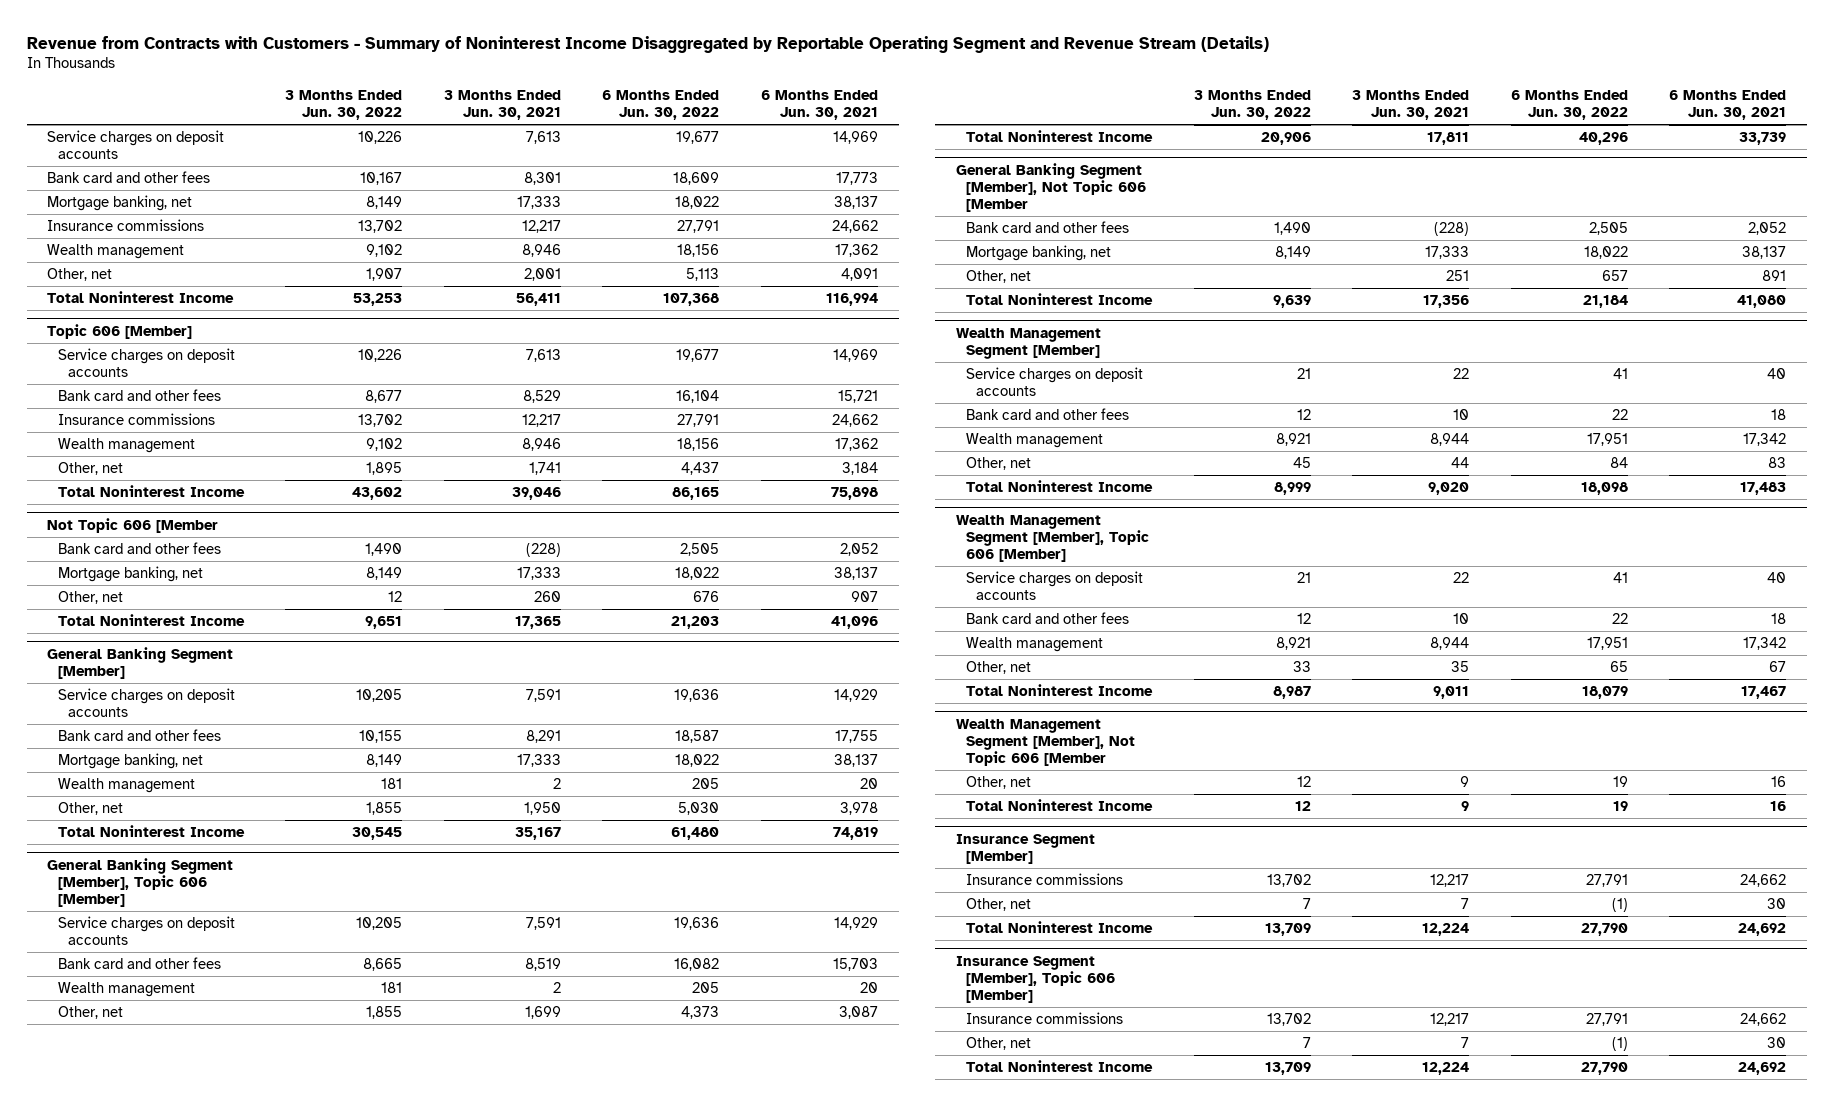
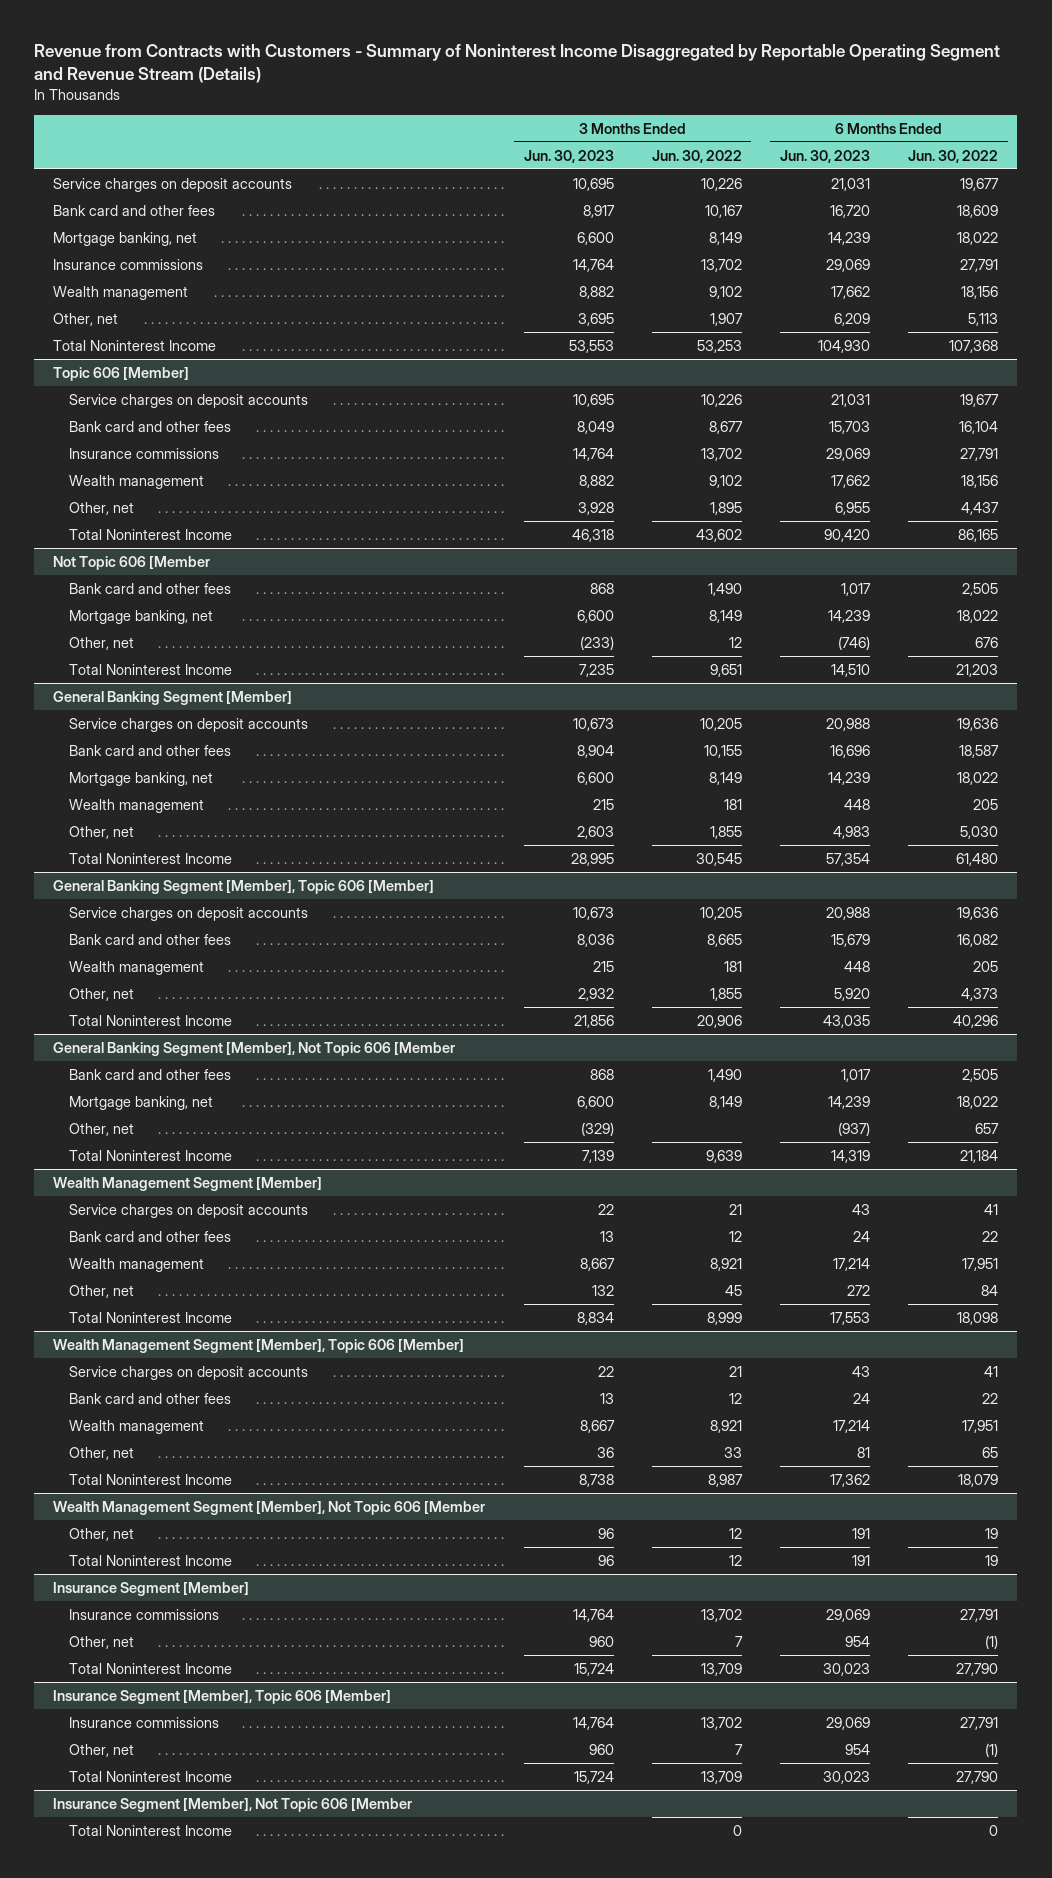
- | 3 Months Ended Jun. 30, 2022 | 3 Months Ended Jun. 30, 2021 | 6 Months Ended Jun. 30, 2022 | 6 Months Ended Jun. 30, 2021
+ | 3 Months Ended Jun. 30, 2023 | 3 Months Ended Jun. 30, 2022 | 6 Months Ended Jun. 30, 2023 | 6 Months Ended Jun. 30, 2022
+ Insurance Segment [Member], Not Topic 606 [Member
+ Total Noninterest Income | | 0 | | 0

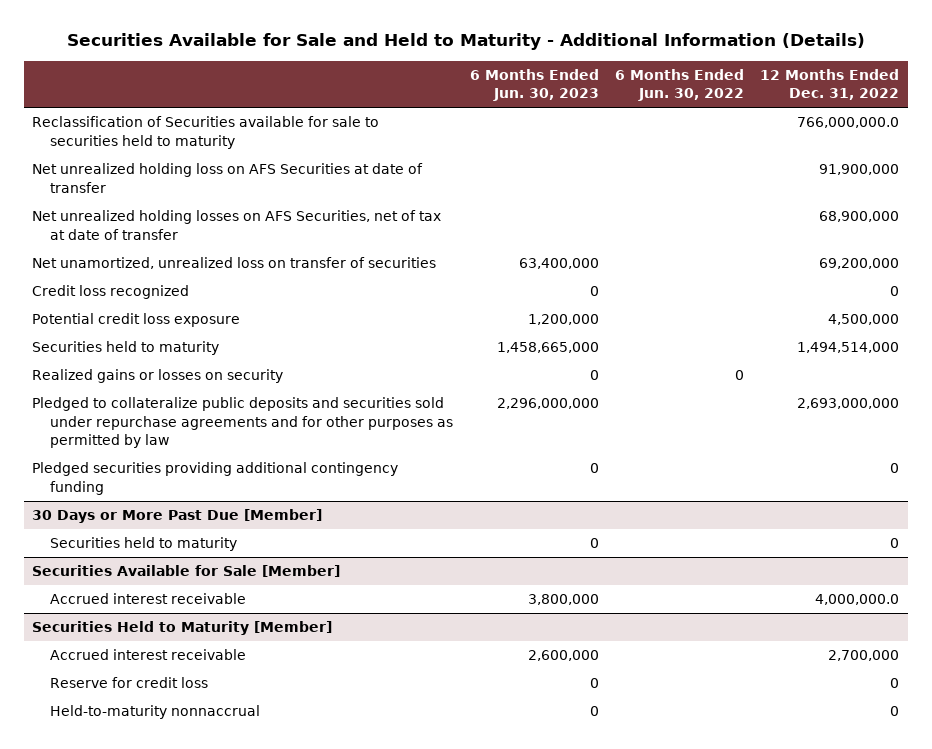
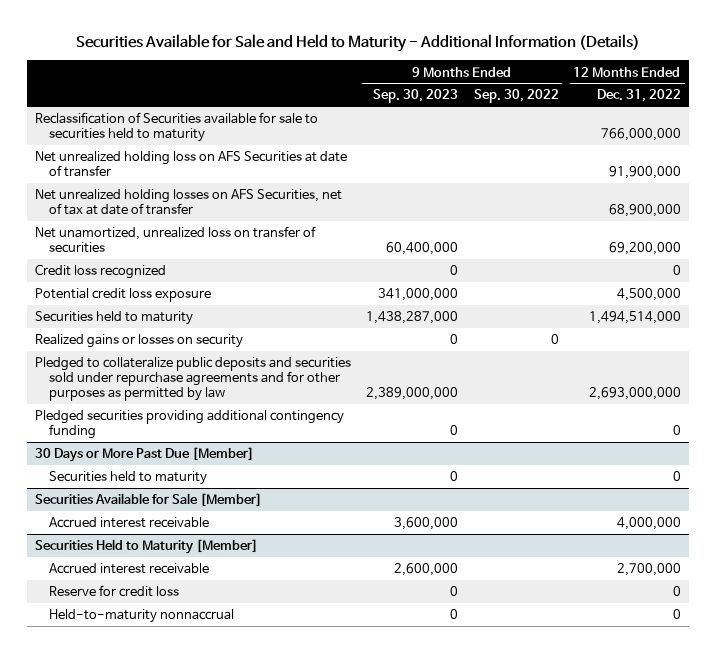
- | 6 Months Ended Jun. 30, 2023 | 6 Months Ended Jun. 30, 2022 | 12 Months Ended Dec. 31, 2022
+ | 9 Months Ended Sep. 30, 2023 | 9 Months Ended Sep. 30, 2022 | 12 Months Ended Dec. 31, 2022
- Reclassification of Securities available for sale to securities held to maturity | | | 766,000,000.0
+ Reclassification of Securities available for sale to securities held to maturity | | | 766,000,000
@ Securities Available for Sale [Member]
- Accrued interest receivable | 3,800,000 | | 4,000,000.0
+ Accrued interest receivable | 3,600,000 | | 4,000,000

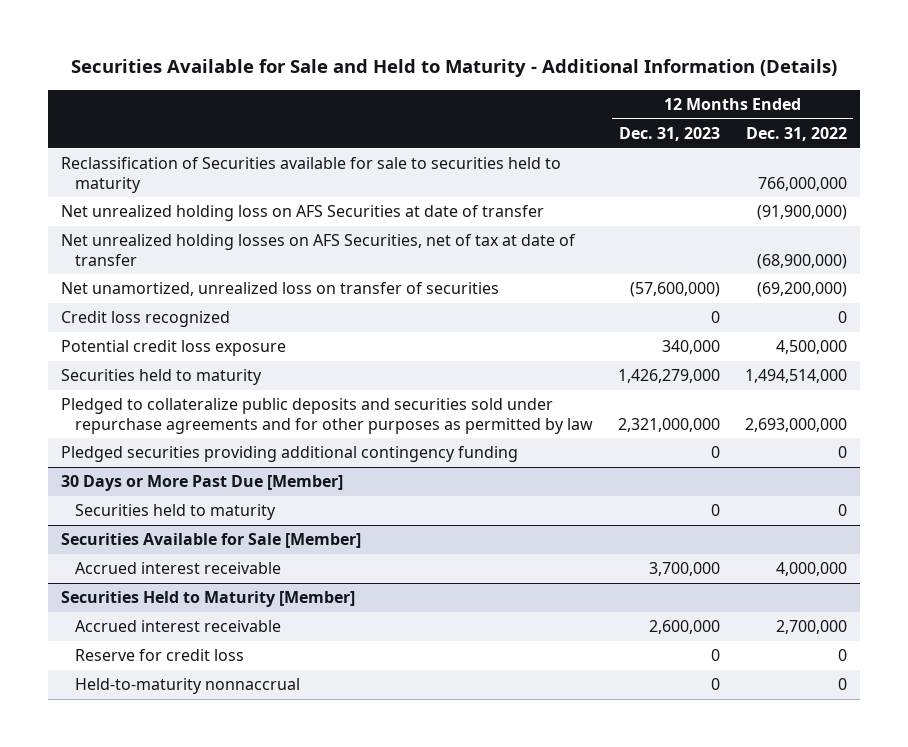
- | 9 Months Ended Sep. 30, 2023 | 9 Months Ended Sep. 30, 2022 | 12 Months Ended Dec. 31, 2022
+ | 12 Months Ended Dec. 31, 2023 | 12 Months Ended Dec. 31, 2022
- Net unrealized holding loss on AFS Securities at date of transfer | | | 91,900,000
- Net unrealized holding losses on AFS Securities, net of tax at date of transfer | | | 68,900,000
- Net unamortized, unrealized loss on transfer of securities | 60,400,000 | | 69,200,000
+ Net unrealized holding loss on AFS Securities at date of transfer | | (91,900,000)
+ Net unrealized holding losses on AFS Securities, net of tax at date of transfer | | (68,900,000)
+ Net unamortized, unrealized loss on transfer of securities | (57,600,000) | (69,200,000)
- Realized gains or losses on security | 0 | 0 |

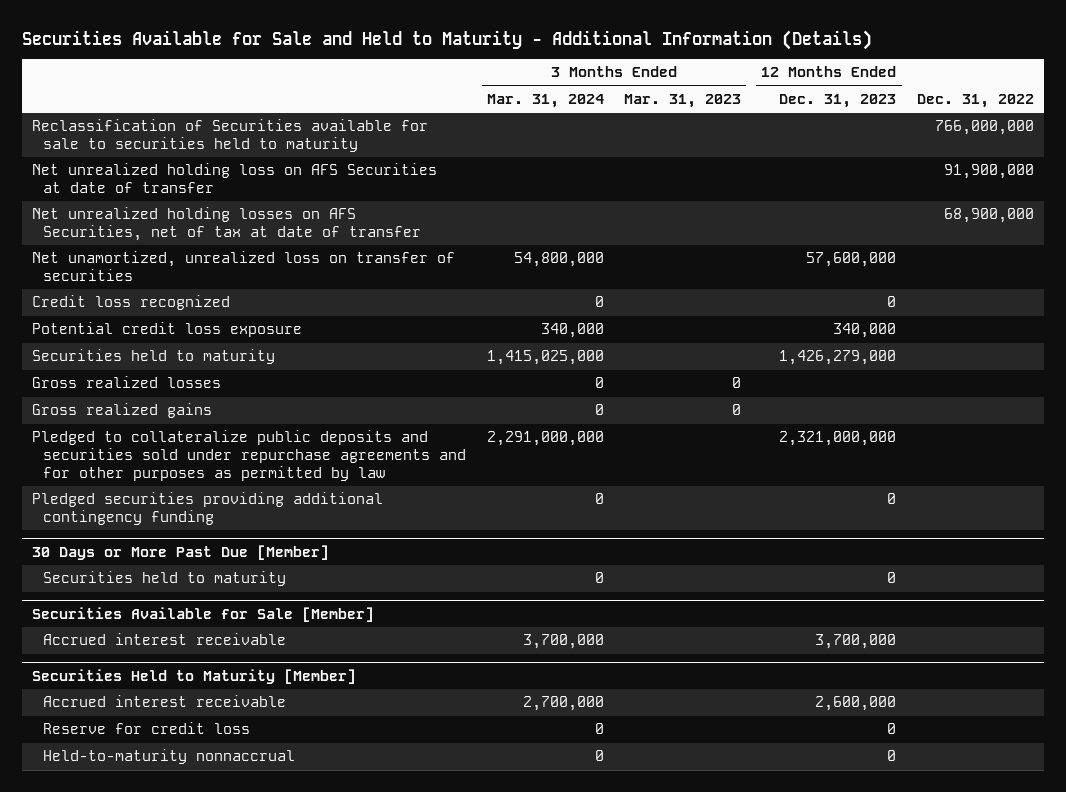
- | 12 Months Ended Dec. 31, 2023 | 12 Months Ended Dec. 31, 2022
+ | 3 Months Ended Mar. 31, 2024 | 3 Months Ended Mar. 31, 2023 | 12 Months Ended Dec. 31, 2023 | Dec. 31, 2022
- Net unamortized, unrealized loss on transfer of securities | (57,600,000) | (69,200,000)
+ Net unamortized, unrealized loss on transfer of securities | 54,800,000 | | 57,600,000 |
+ Gross realized losses | 0 | 0 | |
+ Gross realized gains | 0 | 0 | |

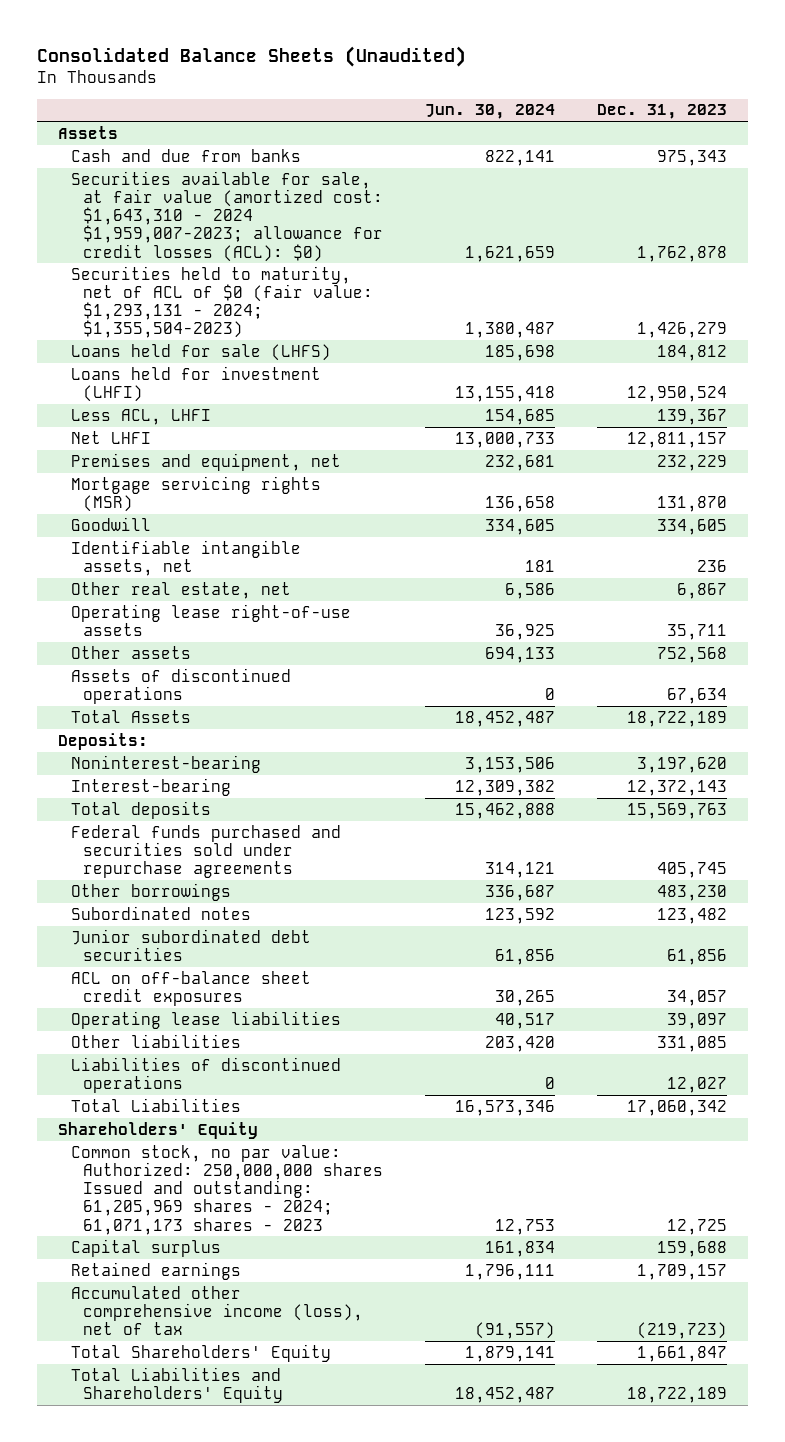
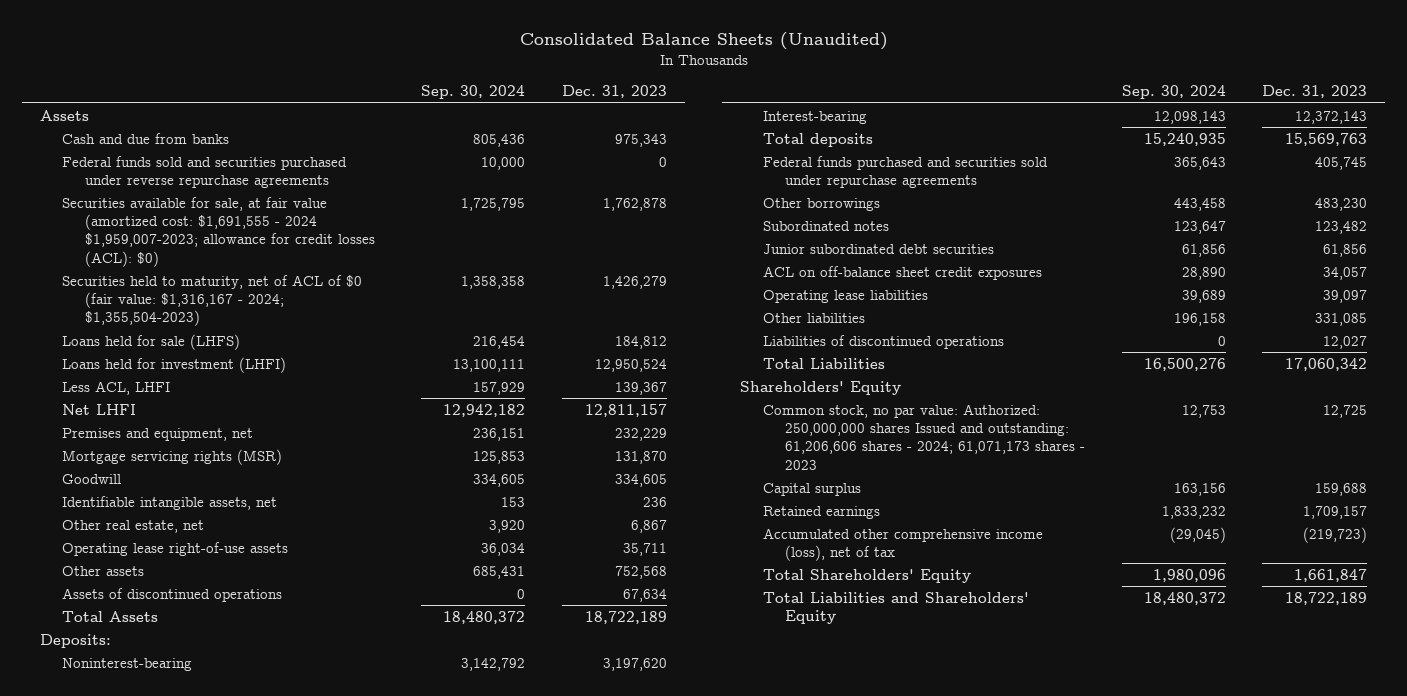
- | Jun. 30, 2024 | Dec. 31, 2023
+ | Sep. 30, 2024 | Dec. 31, 2023
- Securities available for sale, at fair value (amortized cost: $1,643,310 - 2024 $1,959,007-2023; allowance for credit losses (ACL): $0) | 1,621,659 | 1,762,878
- Securities held to maturity, net of ACL of $0 (fair value: $1,293,131 - 2024; $1,355,504-2023) | 1,380,487 | 1,426,279
+ Federal funds sold and securities purchased under reverse repurchase agreements | 10,000 | 0
+ Securities available for sale, at fair value (amortized cost: $1,691,555 - 2024 $1,959,007-2023; allowance for credit losses (ACL): $0) | 1,725,795 | 1,762,878
+ Securities held to maturity, net of ACL of $0 (fair value: $1,316,167 - 2024; $1,355,504-2023) | 1,358,358 | 1,426,279
- Common stock, no par value: Authorized: 250,000,000 shares Issued and outstanding: 61,205,969 shares - 2024; 61,071,173 shares - 2023 | 12,753 | 12,725
+ Common stock, no par value: Authorized: 250,000,000 shares Issued and outstanding: 61,206,606 shares - 2024; 61,071,173 shares - 2023 | 12,753 | 12,725

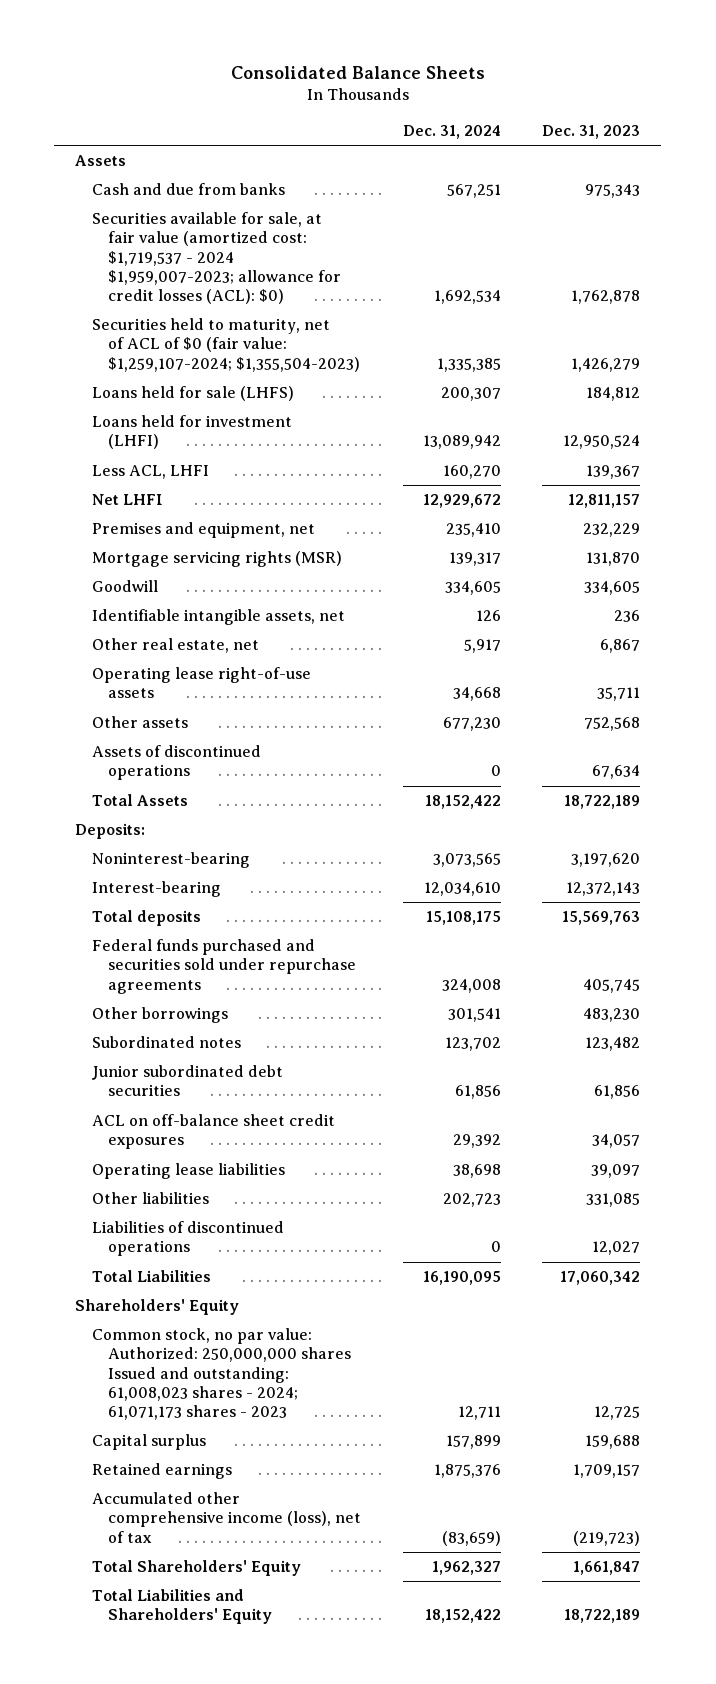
- Consolidated Balance Sheets (Unaudited)
+ Consolidated Balance Sheets
- | Sep. 30, 2024 | Dec. 31, 2023
+ | Dec. 31, 2024 | Dec. 31, 2023
- Federal funds sold and securities purchased under reverse repurchase agreements | 10,000 | 0
- Securities available for sale, at fair value (amortized cost: $1,691,555 - 2024 $1,959,007-2023; allowance for credit losses (ACL): $0) | 1,725,795 | 1,762,878
- Securities held to maturity, net of ACL of $0 (fair value: $1,316,167 - 2024; $1,355,504-2023) | 1,358,358 | 1,426,279
+ Securities available for sale, at fair value (amortized cost: $1,719,537 - 2024 $1,959,007-2023; allowance for credit losses (ACL): $0) | 1,692,534 | 1,762,878
+ Securities held to maturity, net of ACL of $0 (fair value: $1,259,107-2024; $1,355,504-2023) | 1,335,385 | 1,426,279
- Common stock, no par value: Authorized: 250,000,000 shares Issued and outstanding: 61,206,606 shares - 2024; 61,071,173 shares - 2023 | 12,753 | 12,725
+ Common stock, no par value: Authorized: 250,000,000 shares Issued and outstanding: 61,008,023 shares - 2024; 61,071,173 shares - 2023 | 12,711 | 12,725

